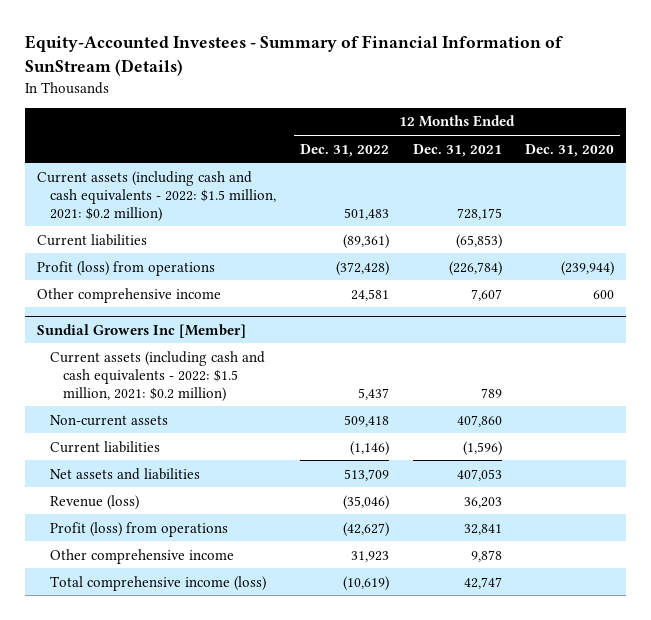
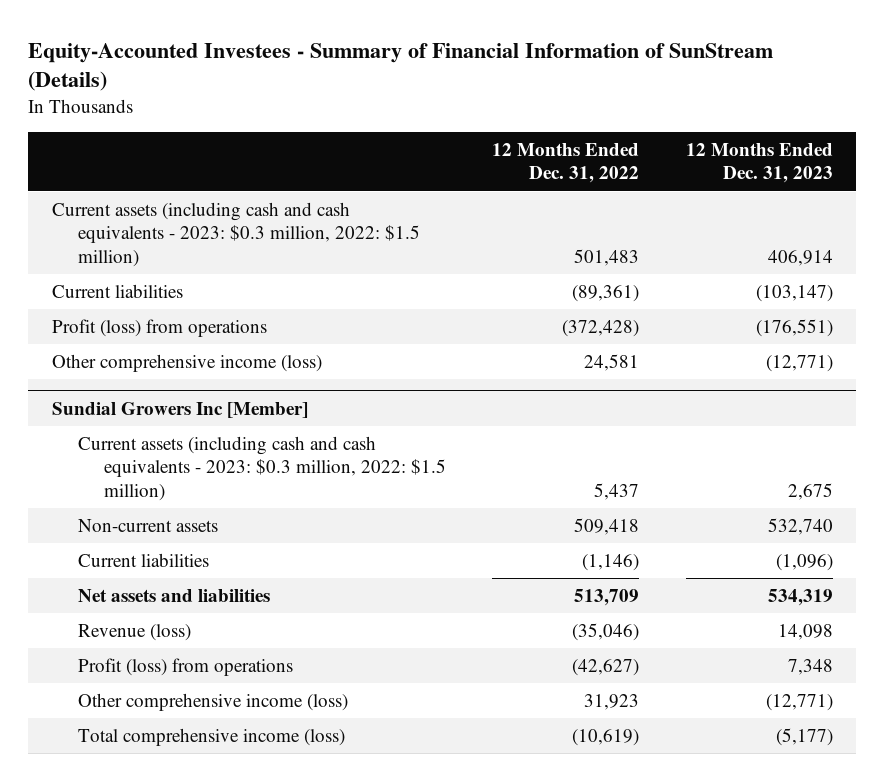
- | 12 Months Ended Dec. 31, 2022 | 12 Months Ended Dec. 31, 2021 | 12 Months Ended Dec. 31, 2020
+ | 12 Months Ended Dec. 31, 2022 | 12 Months Ended Dec. 31, 2023
- Current assets (including cash and cash equivalents - 2022: $1.5 million, 2021: $0.2 million) | 501,483 | 728,175 |
+ Current assets (including cash and cash equivalents - 2023: $0.3 million, 2022: $1.5 million) | 501,483 | 406,914
- Other comprehensive income | 24,581 | 7,607 | 600
+ Other comprehensive income (loss) | 24,581 | (12,771)
@ Sundial Growers Inc [Member]
- Current assets (including cash and cash equivalents - 2022: $1.5 million, 2021: $0.2 million) | 5,437 | 789 |
+ Current assets (including cash and cash equivalents - 2023: $0.3 million, 2022: $1.5 million) | 5,437 | 2,675
- Other comprehensive income | 31,923 | 9,878 |
+ Other comprehensive income (loss) | 31,923 | (12,771)

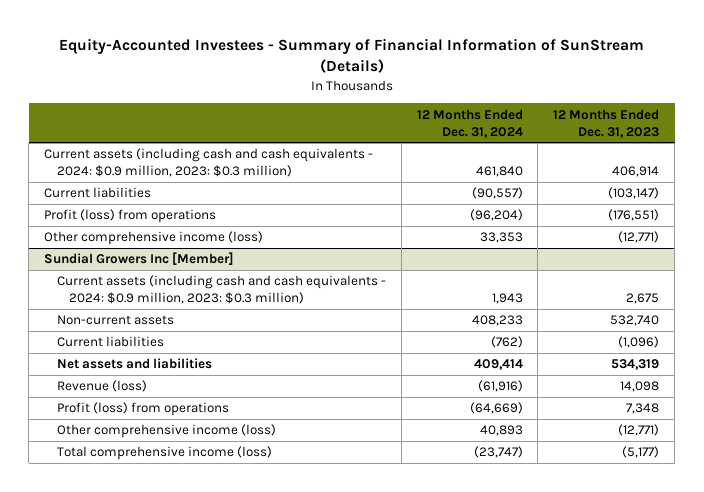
- | 12 Months Ended Dec. 31, 2022 | 12 Months Ended Dec. 31, 2023
+ | 12 Months Ended Dec. 31, 2024 | 12 Months Ended Dec. 31, 2023
- Current assets (including cash and cash equivalents - 2023: $0.3 million, 2022: $1.5 million) | 501,483 | 406,914
+ Current assets (including cash and cash equivalents - 2024: $0.9 million, 2023: $0.3 million) | 461,840 | 406,914
@ Sundial Growers Inc [Member]
- Current assets (including cash and cash equivalents - 2023: $0.3 million, 2022: $1.5 million) | 5,437 | 2,675
+ Current assets (including cash and cash equivalents - 2024: $0.9 million, 2023: $0.3 million) | 1,943 | 2,675

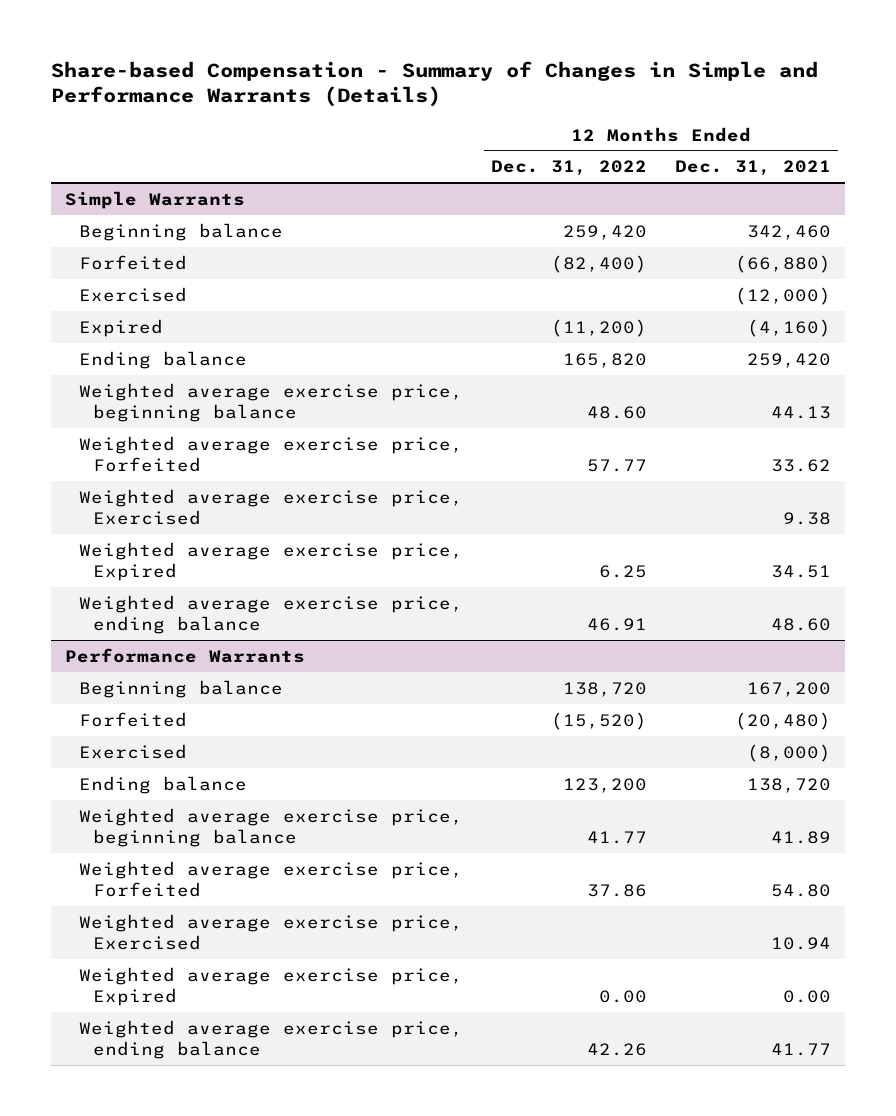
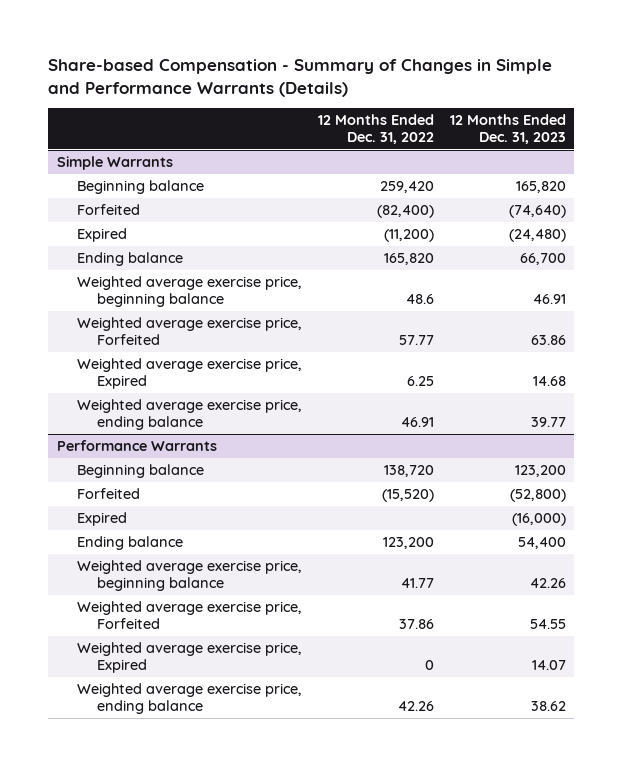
- | 12 Months Ended Dec. 31, 2022 | 12 Months Ended Dec. 31, 2021
+ | 12 Months Ended Dec. 31, 2022 | 12 Months Ended Dec. 31, 2023
@ Simple Warrants
- Exercised | | (12,000)
- Weighted average exercise price, beginning balance | 48.60 | 44.13
+ Weighted average exercise price, beginning balance | 48.6 | 46.91
- Weighted average exercise price, Exercised | | 9.38
@ Performance Warrants
- Exercised | | (8,000)
+ Expired | | (16,000)
- Weighted average exercise price, Exercised | | 10.94
- Weighted average exercise price, Expired | 0.00 | 0.00
+ Weighted average exercise price, Expired | 0 | 14.07

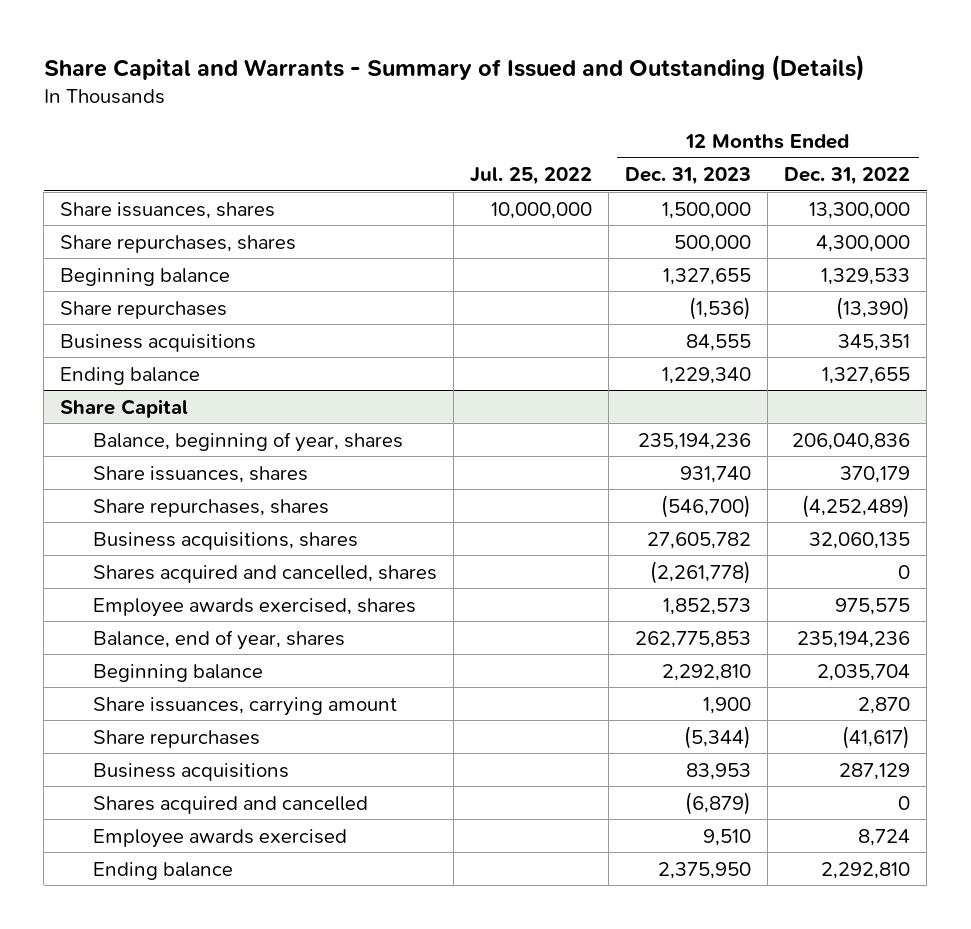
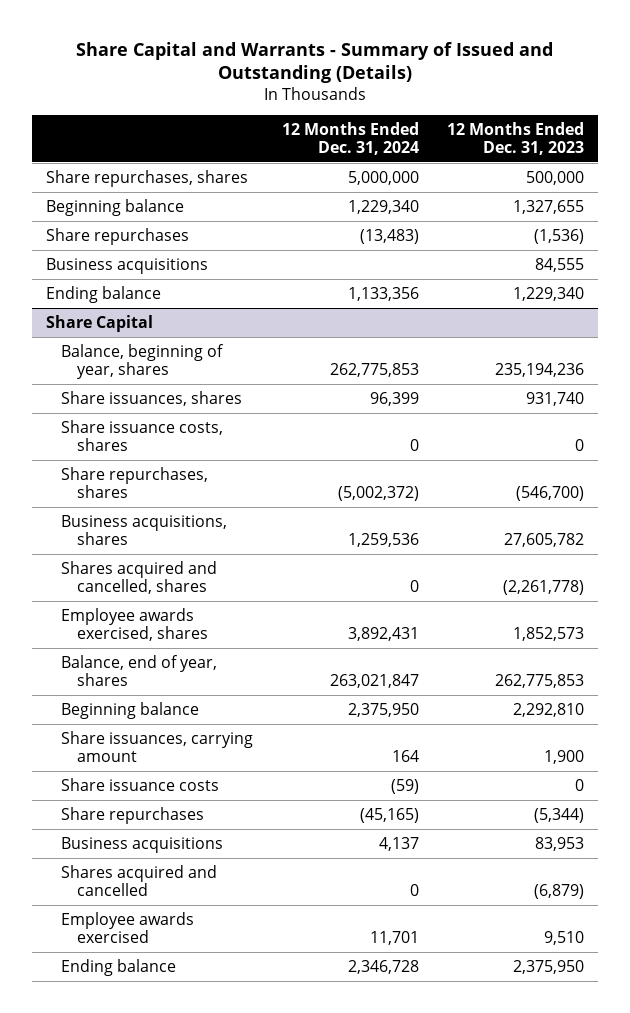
- | Jul. 25, 2022 | 12 Months Ended Dec. 31, 2023 | 12 Months Ended Dec. 31, 2022
+ | 12 Months Ended Dec. 31, 2024 | 12 Months Ended Dec. 31, 2023
- Share issuances, shares | 10,000,000 | 1,500,000 | 13,300,000
@ Share Capital
+ Share issuance costs, shares | 0 | 0
+ Share issuance costs | (59) | 0

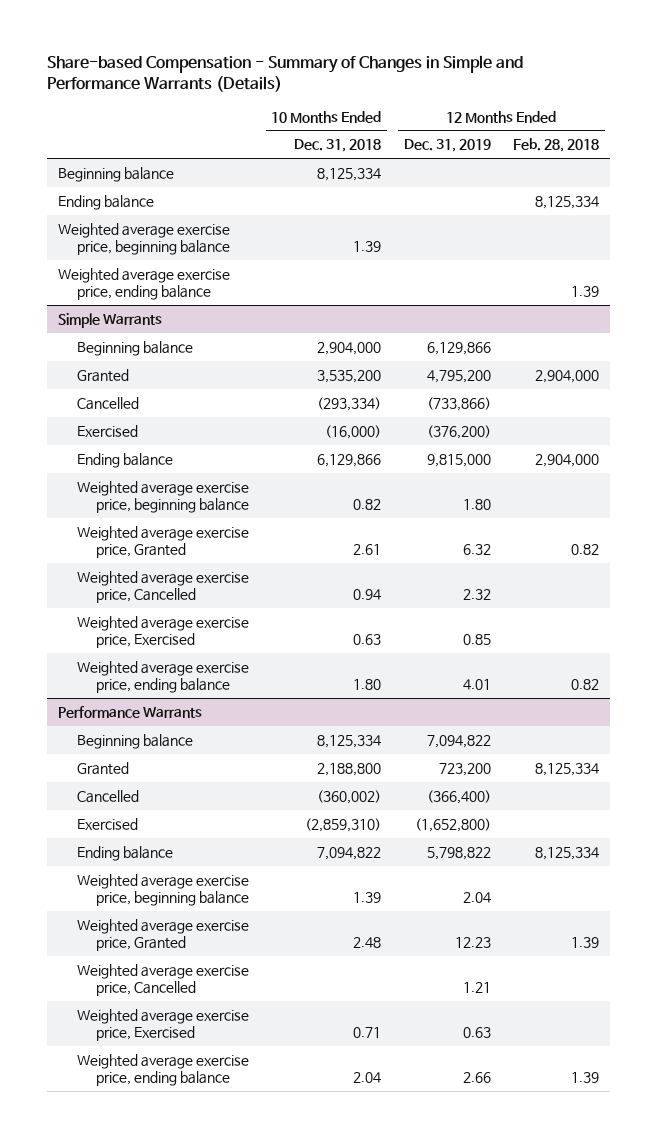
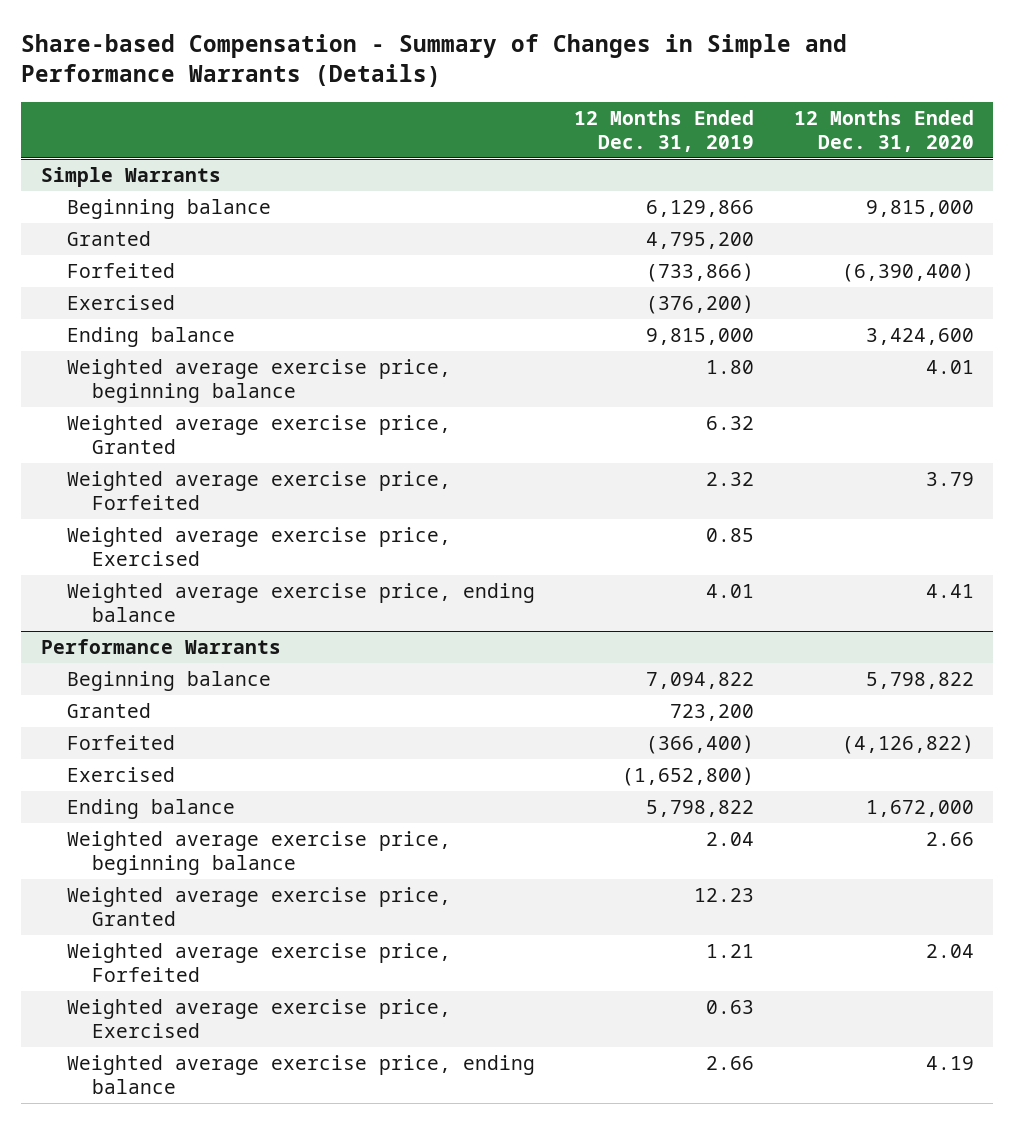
- | 10 Months Ended Dec. 31, 2018 | 12 Months Ended Dec. 31, 2019 | 12 Months Ended Feb. 28, 2018
+ | 12 Months Ended Dec. 31, 2019 | 12 Months Ended Dec. 31, 2020
- Beginning balance | 8,125,334 | |
- Ending balance | | | 8,125,334
- Weighted average exercise price, beginning balance | 1.39 | |
- Weighted average exercise price, ending balance | | | 1.39
@ Simple Warrants
- Cancelled | (293,334) | (733,866) |
+ Forfeited | (733,866) | (6,390,400)
- Weighted average exercise price, Cancelled | 0.94 | 2.32 |
+ Weighted average exercise price, Forfeited | 2.32 | 3.79
@ Performance Warrants
- Cancelled | (360,002) | (366,400) |
+ Forfeited | (366,400) | (4,126,822)
- Weighted average exercise price, Cancelled | | 1.21 |
+ Weighted average exercise price, Forfeited | 1.21 | 2.04

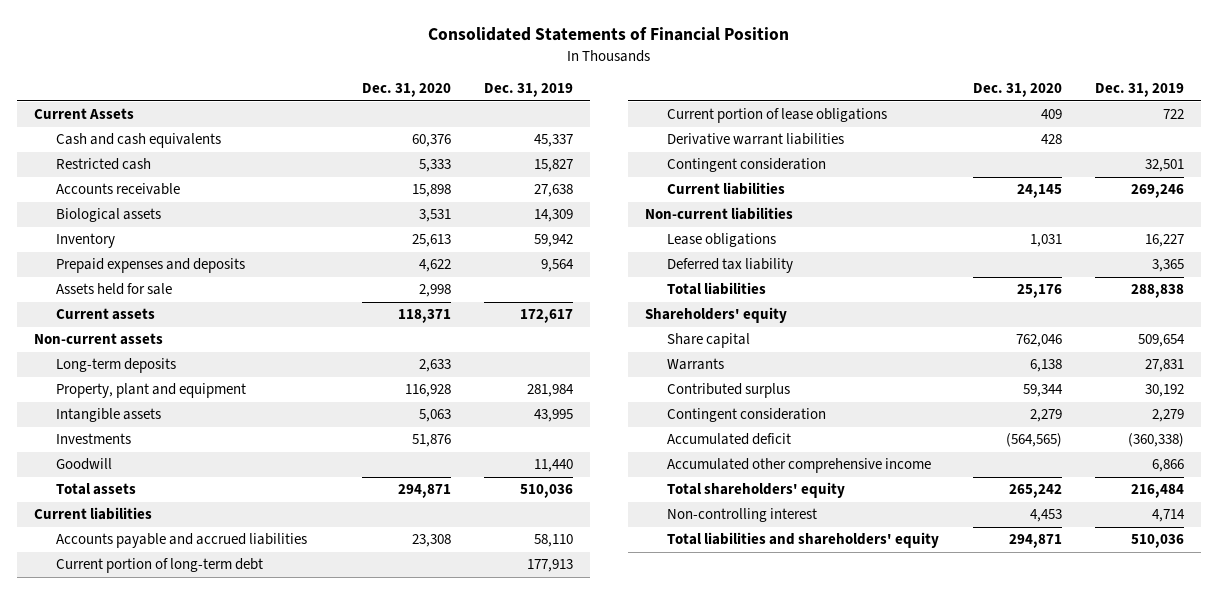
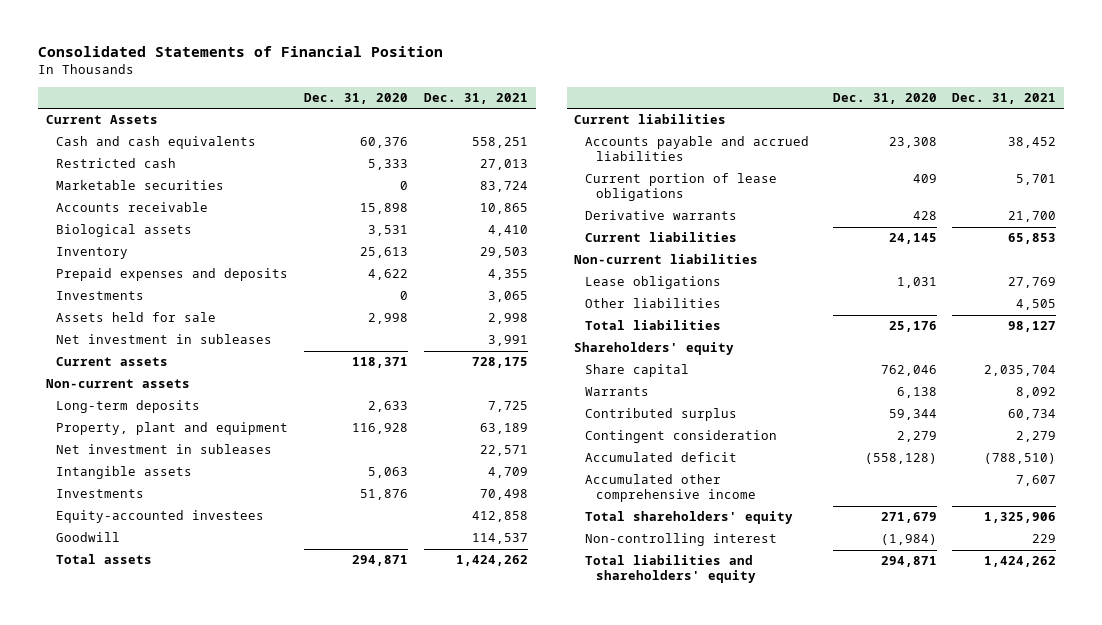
- | Dec. 31, 2020 | Dec. 31, 2019
+ | Dec. 31, 2020 | Dec. 31, 2021
+ Marketable securities | 0 | 83,724
+ Investments | 0 | 3,065
+ Net investment in subleases | | 3,991
+ Net investment in subleases | | 22,571
+ Equity-accounted investees | | 412,858
- Current portion of long-term debt | | 177,913
- Derivative warrant liabilities | 428 |
- Contingent consideration | | 32,501
+ Derivative warrants | 428 | 21,700
- Deferred tax liability | | 3,365
+ Other liabilities | | 4,505
- Accumulated deficit | (564,565) | (360,338)
+ Accumulated deficit | (558,128) | (788,510)
- Total shareholders' equity | 265,242 | 216,484
- Non-controlling interest | 4,453 | 4,714
+ Total shareholders' equity | 271,679 | 1,325,906
+ Non-controlling interest | (1,984) | 229

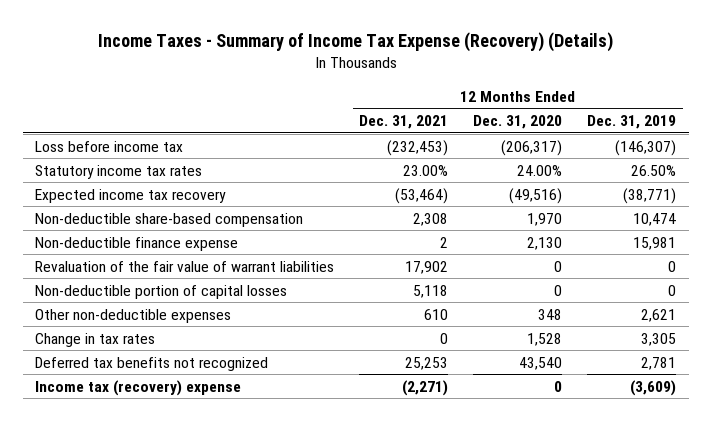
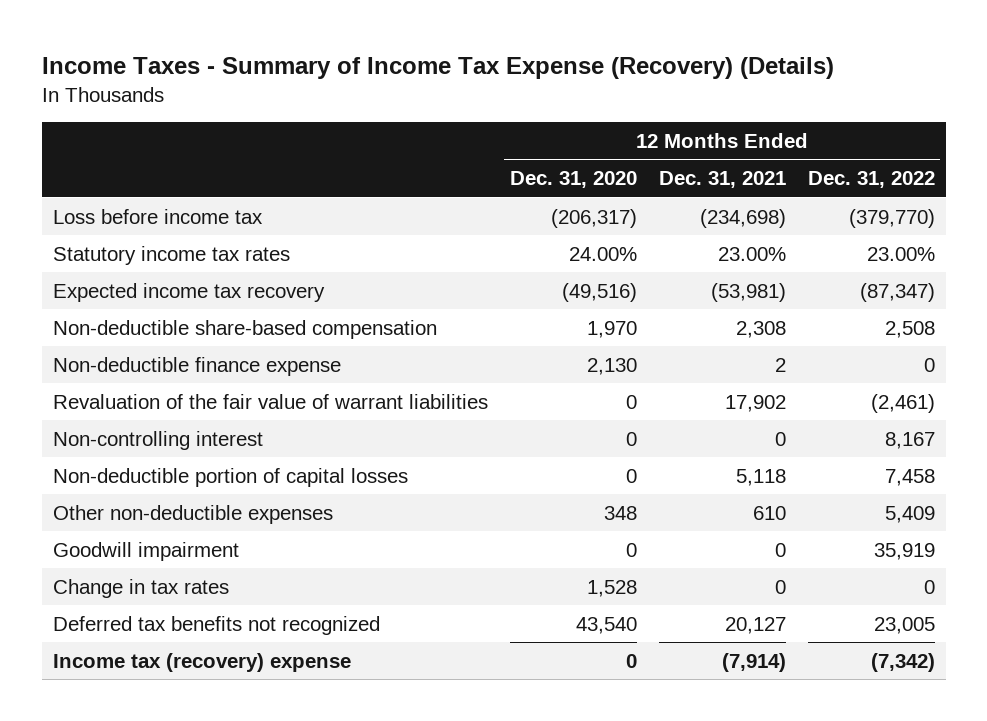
- | 12 Months Ended Dec. 31, 2021 | 12 Months Ended Dec. 31, 2020 | 12 Months Ended Dec. 31, 2019
+ | 12 Months Ended Dec. 31, 2020 | 12 Months Ended Dec. 31, 2021 | 12 Months Ended Dec. 31, 2022
- Loss before income tax | (232,453) | (206,317) | (146,307)
+ Loss before income tax | (206,317) | (234,698) | (379,770)
- Expected income tax recovery | (53,464) | (49,516) | (38,771)
+ Expected income tax recovery | (49,516) | (53,981) | (87,347)
+ Non-controlling interest | 0 | 0 | 8,167
+ Goodwill impairment | 0 | 0 | 35,919
- Deferred tax benefits not recognized | 25,253 | 43,540 | 2,781
- Income tax (recovery) expense | (2,271) | 0 | (3,609)
+ Deferred tax benefits not recognized | 43,540 | 20,127 | 23,005
+ Income tax (recovery) expense | 0 | (7,914) | (7,342)

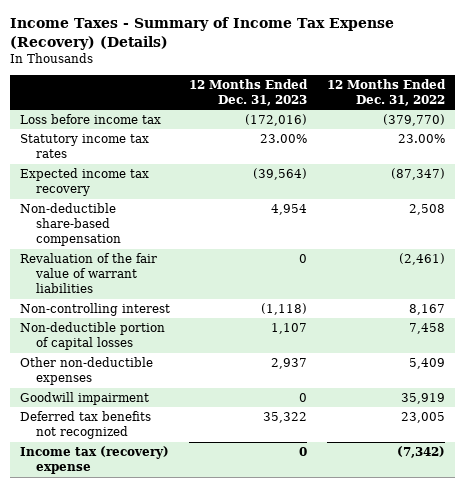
- | 12 Months Ended Dec. 31, 2020 | 12 Months Ended Dec. 31, 2021 | 12 Months Ended Dec. 31, 2022
+ | 12 Months Ended Dec. 31, 2023 | 12 Months Ended Dec. 31, 2022
- Non-deductible finance expense | 2,130 | 2 | 0
- Change in tax rates | 1,528 | 0 | 0

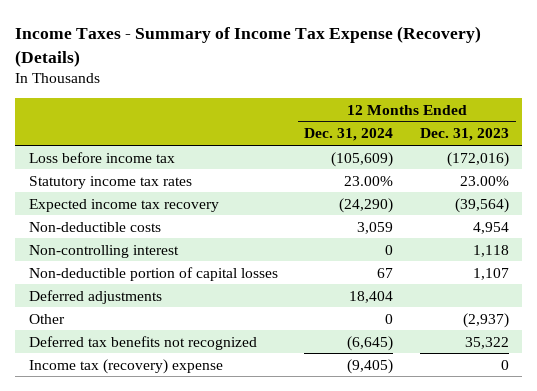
- | 12 Months Ended Dec. 31, 2023 | 12 Months Ended Dec. 31, 2022
+ | 12 Months Ended Dec. 31, 2024 | 12 Months Ended Dec. 31, 2023
- Non-deductible share-based compensation | 4,954 | 2,508
- Revaluation of the fair value of warrant liabilities | 0 | (2,461)
- Non-controlling interest | (1,118) | 8,167
+ Non-deductible costs | 3,059 | 4,954
+ Non-controlling interest | 0 | 1,118
- Other non-deductible expenses | 2,937 | 5,409
- Goodwill impairment | 0 | 35,919
+ Deferred adjustments | 18,404 |
+ Other | 0 | (2,937)

